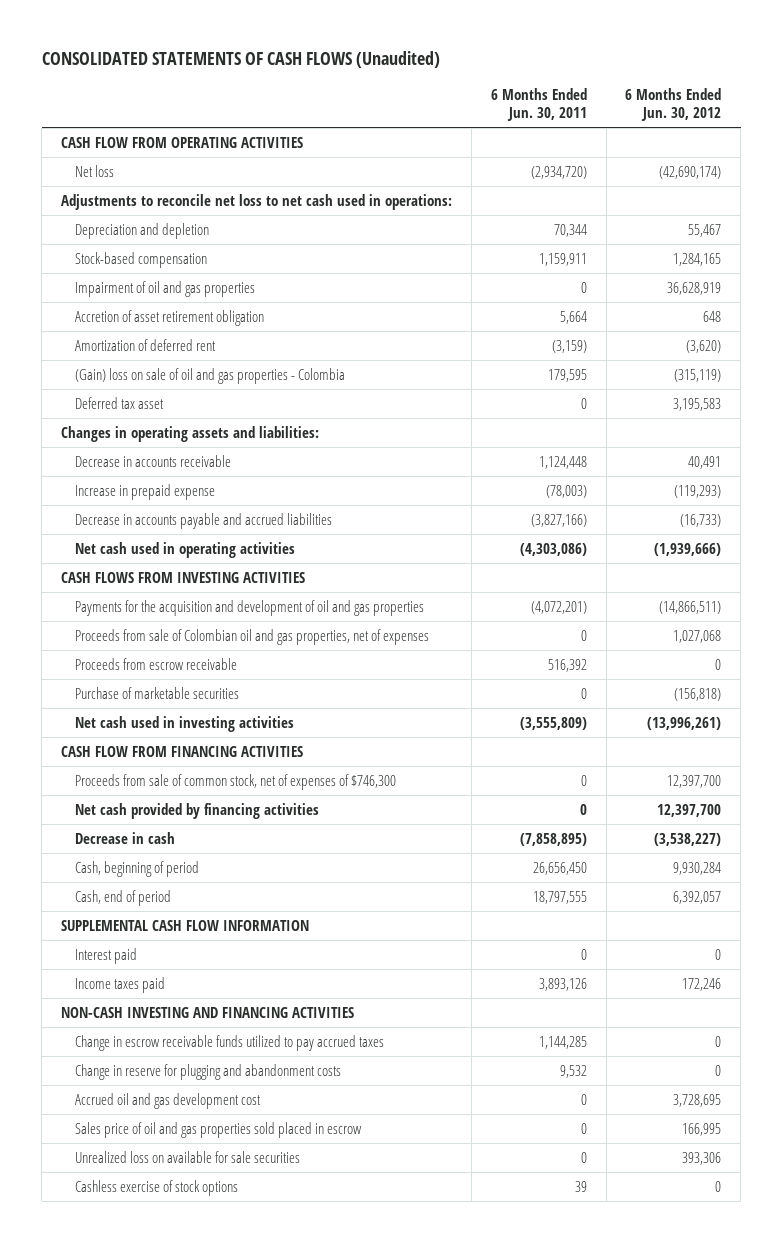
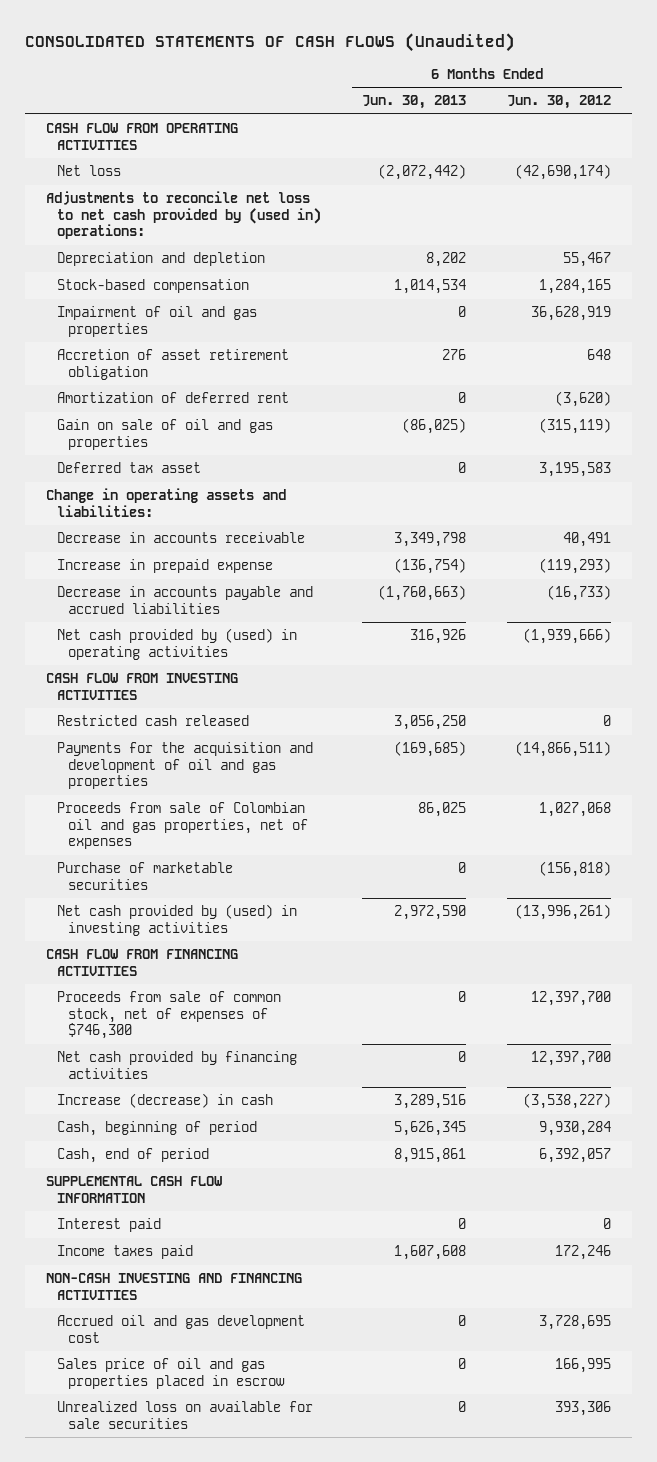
- | 6 Months Ended Jun. 30, 2011 | 6 Months Ended Jun. 30, 2012
+ | 6 Months Ended Jun. 30, 2013 | 6 Months Ended Jun. 30, 2012
- Adjustments to reconcile net loss to net cash used in operations:
+ Adjustments to reconcile net loss to net cash provided by (used in) operations:
- (Gain) loss on sale of oil and gas properties - Colombia | 179,595 | (315,119)
+ Gain on sale of oil and gas properties | (86,025) | (315,119)
- Changes in operating assets and liabilities:
+ Change in operating assets and liabilities:
- Net cash used in operating activities | (4,303,086) | (1,939,666)
- CASH FLOWS FROM INVESTING ACTIVITIES
+ Net cash provided by (used) in operating activities | 316,926 | (1,939,666)
+ CASH FLOW FROM INVESTING ACTIVITIES
+ Restricted cash released | 3,056,250 | 0
- Proceeds from escrow receivable | 516,392 | 0
- Net cash used in investing activities | (3,555,809) | (13,996,261)
+ Net cash provided by (used) in investing activities | 2,972,590 | (13,996,261)
- Decrease in cash | (7,858,895) | (3,538,227)
+ Increase (decrease) in cash | 3,289,516 | (3,538,227)
- Change in escrow receivable funds utilized to pay accrued taxes | 1,144,285 | 0
- Change in reserve for plugging and abandonment costs | 9,532 | 0
- Sales price of oil and gas properties sold placed in escrow | 0 | 166,995
+ Sales price of oil and gas properties placed in escrow | 0 | 166,995
- Cashless exercise of stock options | 39 | 0

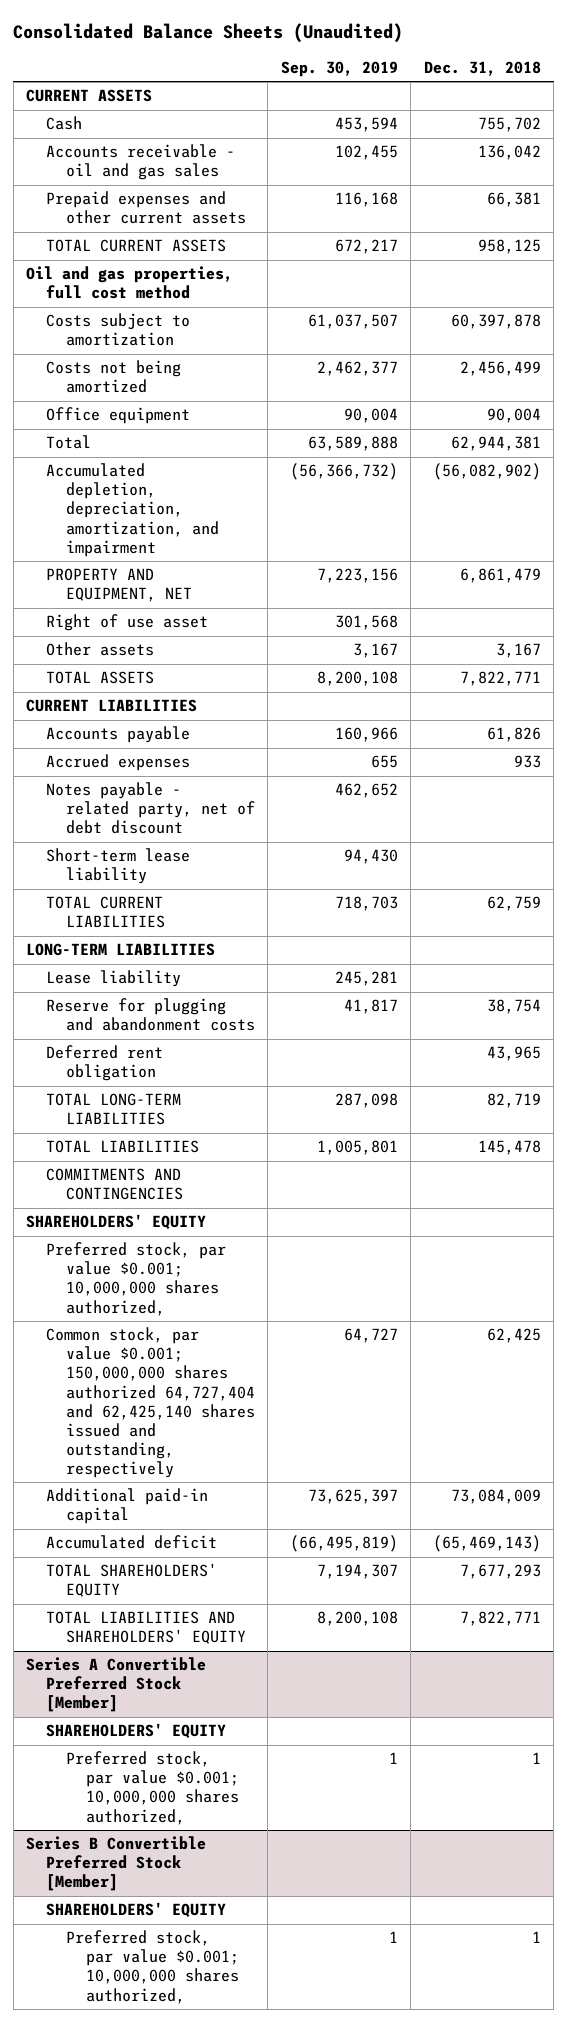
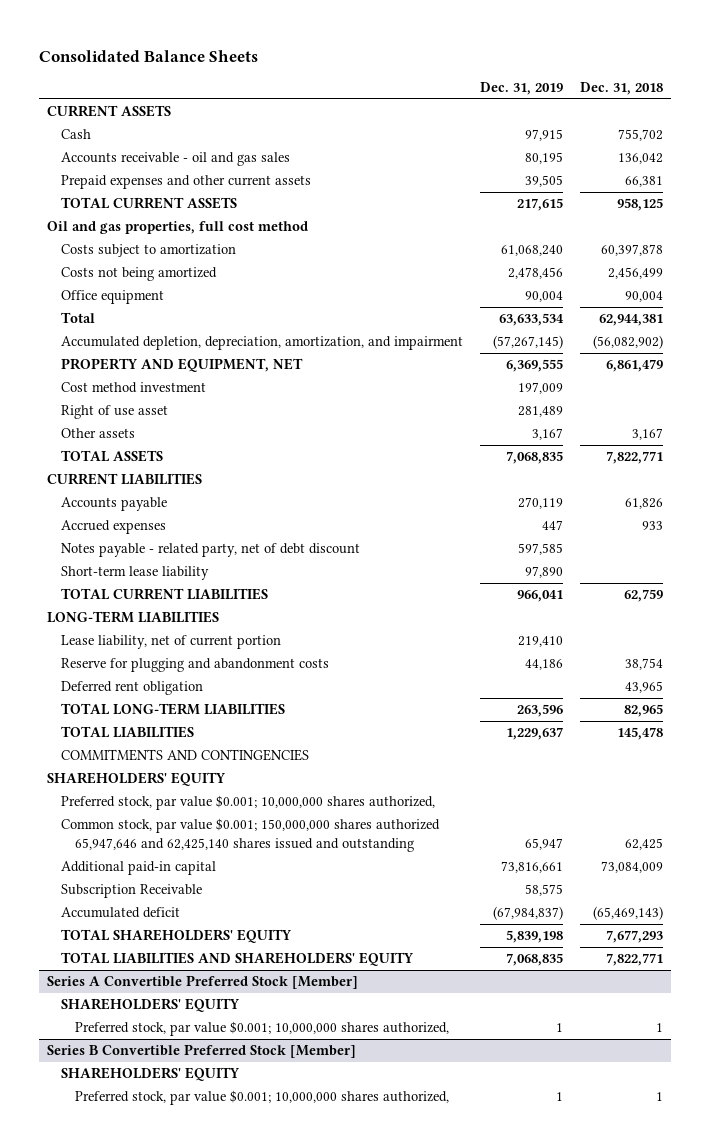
- Consolidated Balance Sheets (Unaudited)
+ Consolidated Balance Sheets
- | Sep. 30, 2019 | Dec. 31, 2018
+ | Dec. 31, 2019 | Dec. 31, 2018
+ Cost method investment | 197,009 |
- Lease liability | 245,281 |
+ Lease liability, net of current portion | 219,410 |
- TOTAL LONG-TERM LIABILITIES | 287,098 | 82,719
+ TOTAL LONG-TERM LIABILITIES | 263,596 | 82,965
- Common stock, par value $0.001; 150,000,000 shares authorized 64,727,404 and 62,425,140 shares issued and outstanding, respectively | 64,727 | 62,425
+ Common stock, par value $0.001; 150,000,000 shares authorized 65,947,646 and 62,425,140 shares issued and outstanding | 65,947 | 62,425
+ Subscription Receivable | 58,575 |

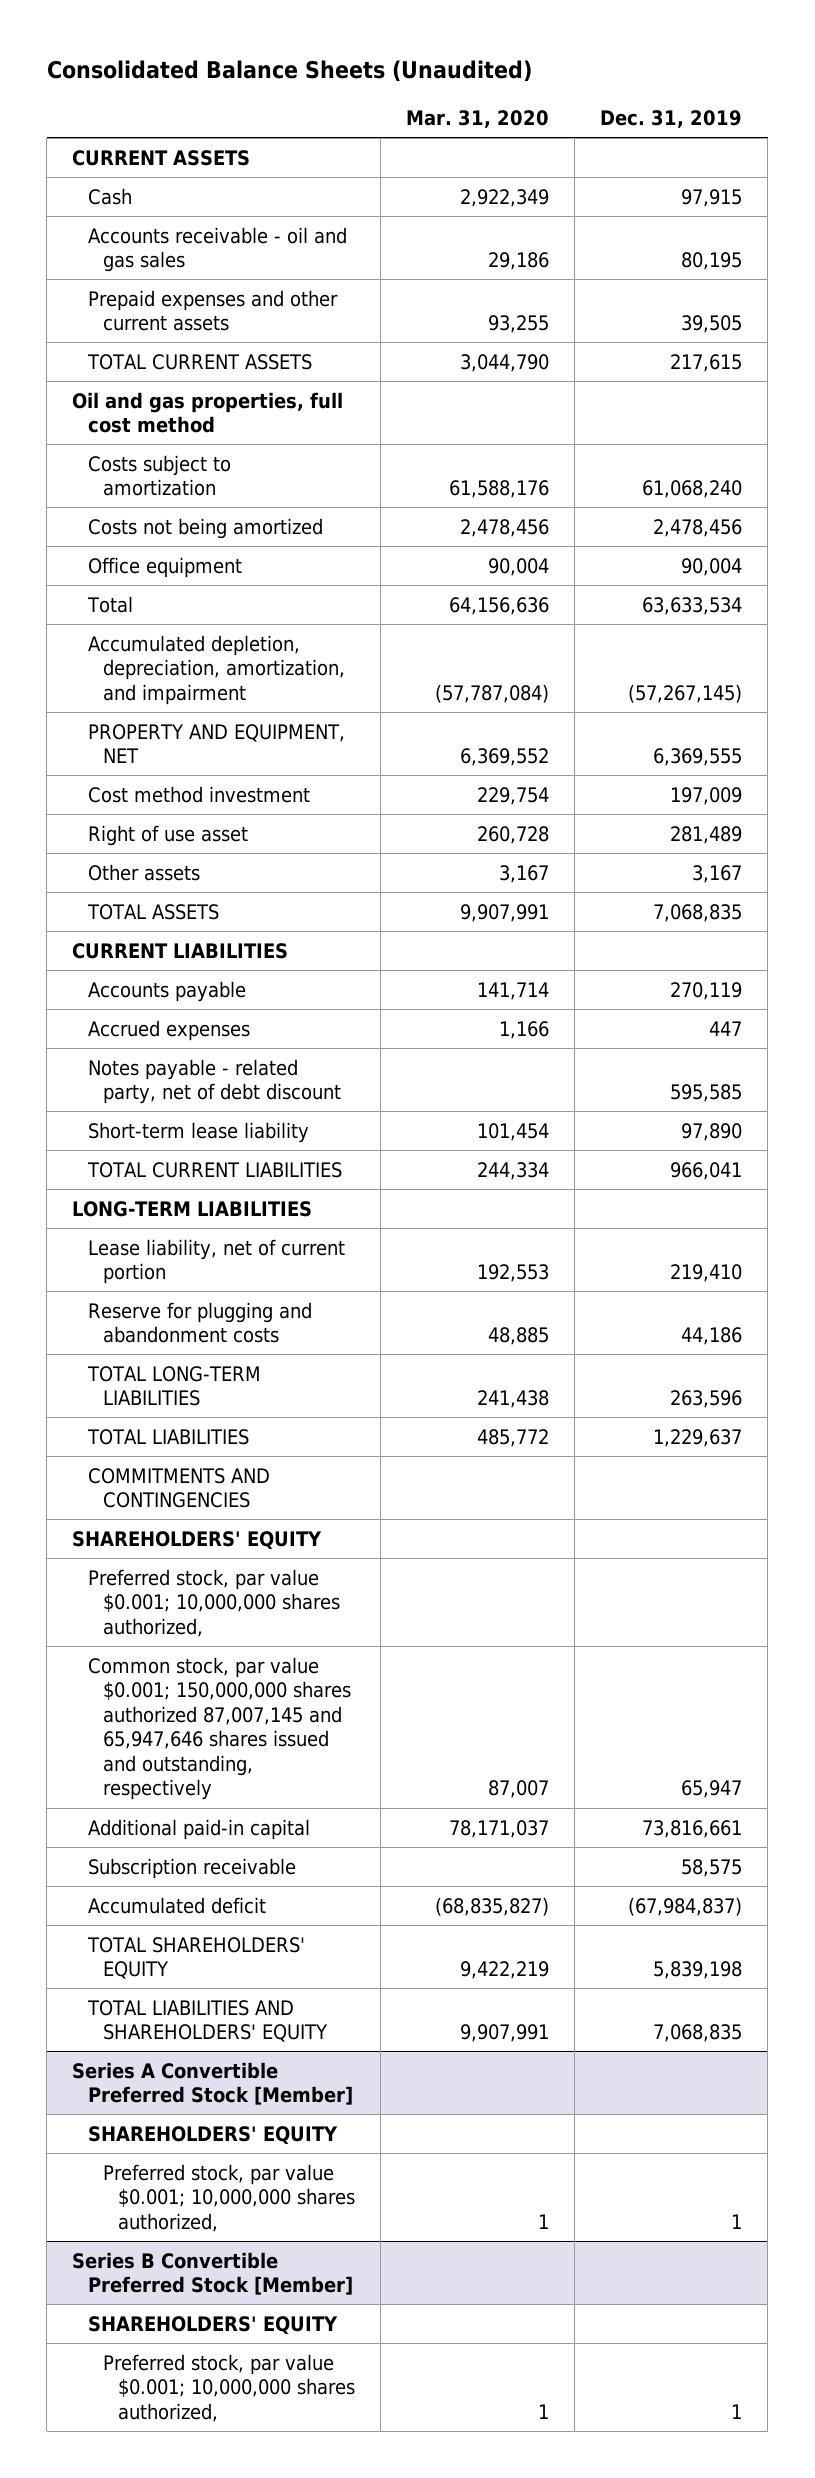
- Consolidated Balance Sheets
+ Consolidated Balance Sheets (Unaudited)
- | Dec. 31, 2019 | Dec. 31, 2018
+ | Mar. 31, 2020 | Dec. 31, 2019
- Notes payable - related party, net of debt discount | 597,585 |
+ Notes payable - related party, net of debt discount | | 595,585
- Deferred rent obligation | | 43,965
- Common stock, par value $0.001; 150,000,000 shares authorized 65,947,646 and 62,425,140 shares issued and outstanding | 65,947 | 62,425
+ Common stock, par value $0.001; 150,000,000 shares authorized 87,007,145 and 65,947,646 shares issued and outstanding, respectively | 87,007 | 65,947
- Subscription Receivable | 58,575 |
+ Subscription receivable | | 58,575

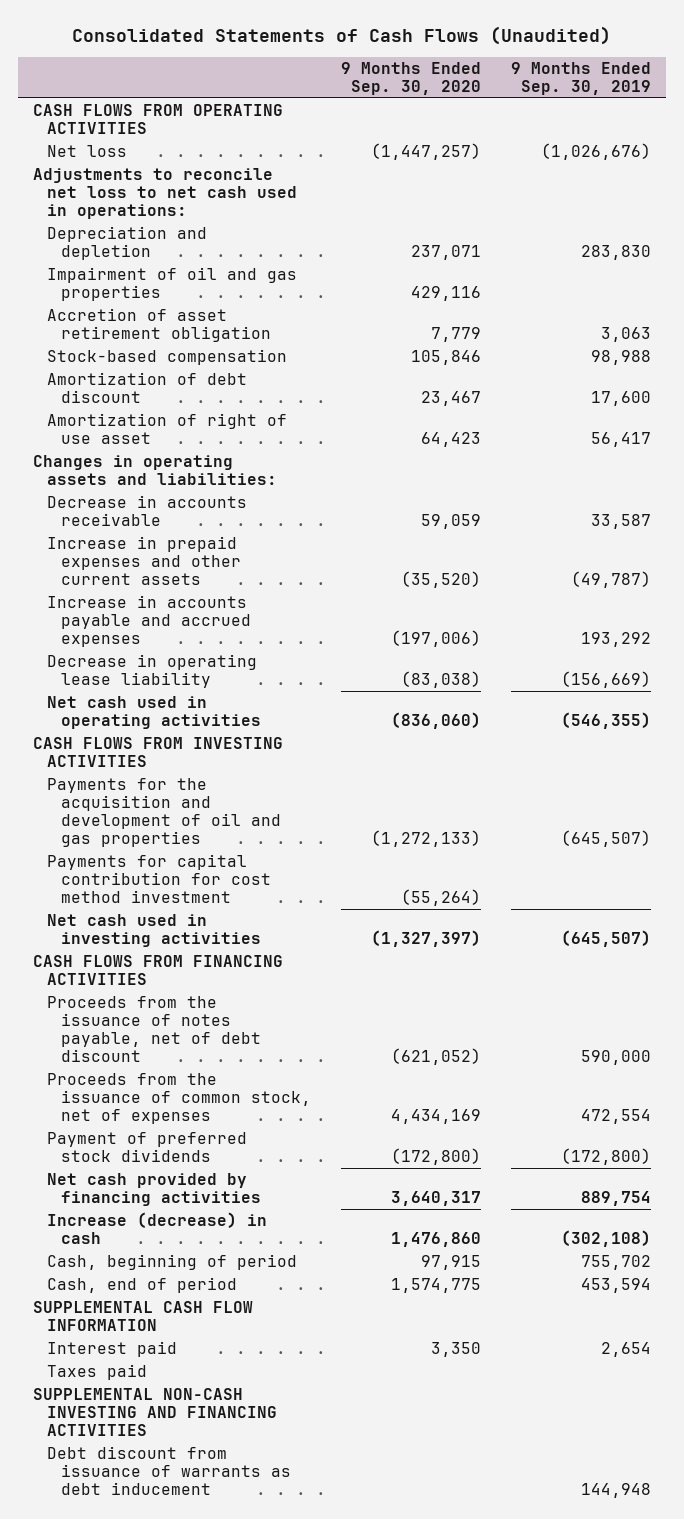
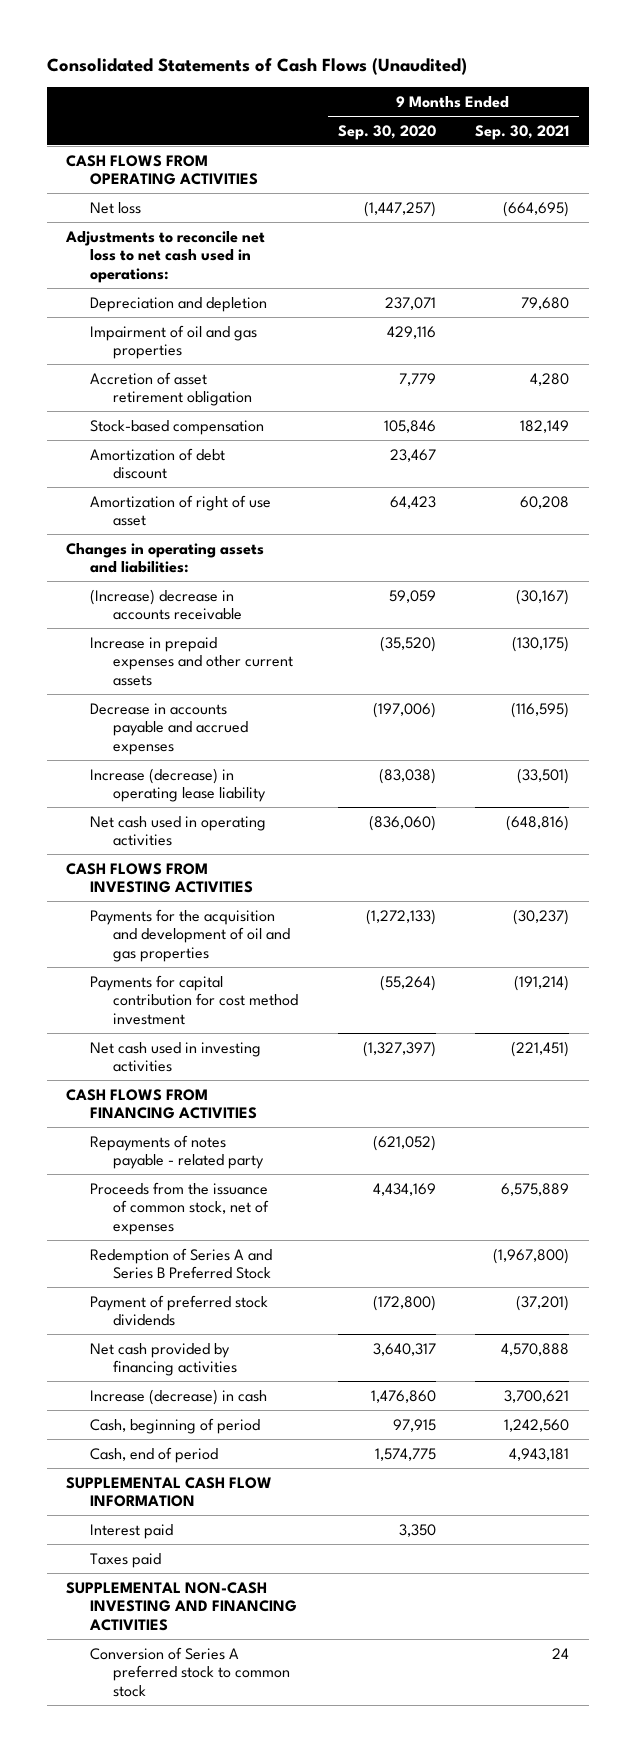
- | 9 Months Ended Sep. 30, 2020 | 9 Months Ended Sep. 30, 2019
+ | 9 Months Ended Sep. 30, 2020 | 9 Months Ended Sep. 30, 2021
- Decrease in accounts receivable | 59,059 | 33,587
+ (Increase) decrease in accounts receivable | 59,059 | (30,167)
- Increase in accounts payable and accrued expenses | (197,006) | 193,292
- Decrease in operating lease liability | (83,038) | (156,669)
+ Decrease in accounts payable and accrued expenses | (197,006) | (116,595)
+ Increase (decrease) in operating lease liability | (83,038) | (33,501)
- Proceeds from the issuance of notes payable, net of debt discount | (621,052) | 590,000
+ Repayments of notes payable - related party | (621,052) |
+ Redemption of Series A and Series B Preferred Stock | | (1,967,800)
- Debt discount from issuance of warrants as debt inducement | | 144,948
+ Conversion of Series A preferred stock to common stock | | 24

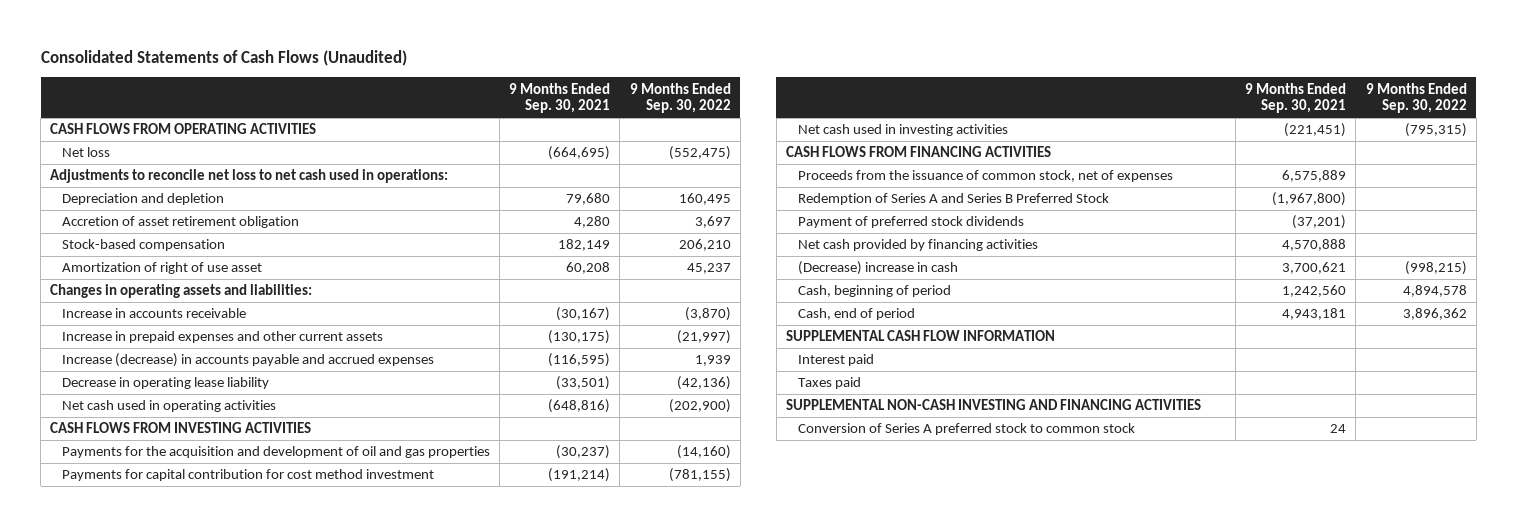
- | 9 Months Ended Sep. 30, 2020 | 9 Months Ended Sep. 30, 2021
+ | 9 Months Ended Sep. 30, 2021 | 9 Months Ended Sep. 30, 2022
- Impairment of oil and gas properties | 429,116 |
- Amortization of debt discount | 23,467 |
- (Increase) decrease in accounts receivable | 59,059 | (30,167)
+ Increase in accounts receivable | (30,167) | (3,870)
- Decrease in accounts payable and accrued expenses | (197,006) | (116,595)
- Increase (decrease) in operating lease liability | (83,038) | (33,501)
+ Increase (decrease) in accounts payable and accrued expenses | (116,595) | 1,939
+ Decrease in operating lease liability | (33,501) | (42,136)
- Repayments of notes payable - related party | (621,052) |
- Increase (decrease) in cash | 1,476,860 | 3,700,621
+ (Decrease) increase in cash | 3,700,621 | (998,215)

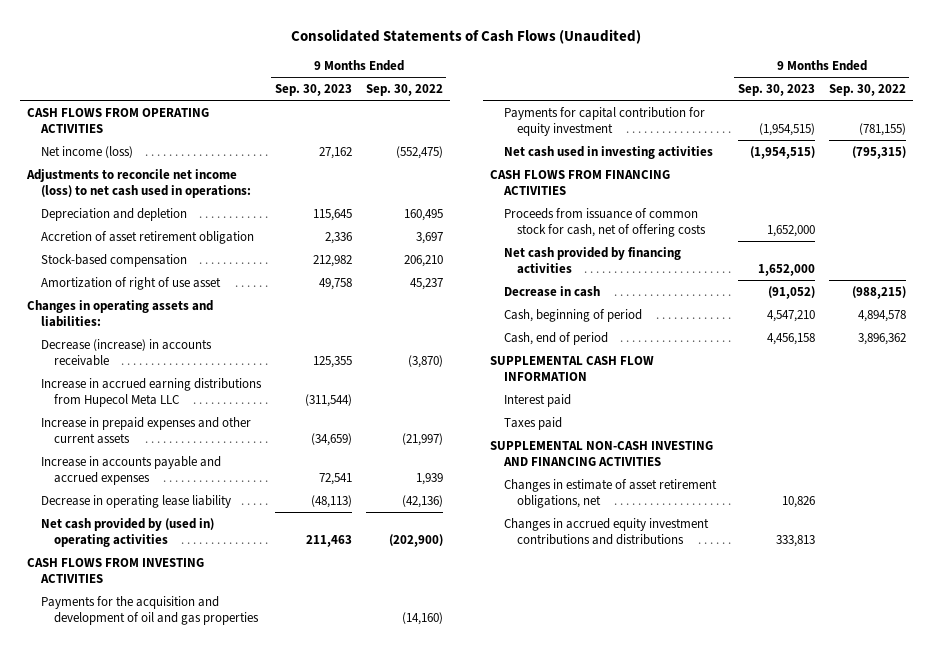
- | 9 Months Ended Sep. 30, 2021 | 9 Months Ended Sep. 30, 2022
+ | 9 Months Ended Sep. 30, 2023 | 9 Months Ended Sep. 30, 2022
- Net loss | (664,695) | (552,475)
- Adjustments to reconcile net loss to net cash used in operations:
+ Net income (loss) | 27,162 | (552,475)
+ Adjustments to reconcile net income (loss) to net cash used in operations:
- Increase in accounts receivable | (30,167) | (3,870)
+ Decrease (increase) in accounts receivable | 125,355 | (3,870)
+ Increase in accrued earning distributions from Hupecol Meta LLC | (311,544) |
- Increase (decrease) in accounts payable and accrued expenses | (116,595) | 1,939
+ Increase in accounts payable and accrued expenses | 72,541 | 1,939
- Net cash used in operating activities | (648,816) | (202,900)
+ Net cash provided by (used in) operating activities | 211,463 | (202,900)
- Payments for capital contribution for cost method investment | (191,214) | (781,155)
+ Payments for capital contribution for equity investment | (1,954,515) | (781,155)
- Proceeds from the issuance of common stock, net of expenses | 6,575,889 |
- Redemption of Series A and Series B Preferred Stock | (1,967,800) |
- Payment of preferred stock dividends | (37,201) |
+ Proceeds from issuance of common stock for cash, net of offering costs | 1,652,000 |
- (Decrease) increase in cash | 3,700,621 | (998,215)
+ Decrease in cash | (91,052) | (988,215)
- Conversion of Series A preferred stock to common stock | 24 |
+ Changes in estimate of asset retirement obligations, net | 10,826 |
+ Changes in accrued equity investment contributions and distributions | 333,813 |

